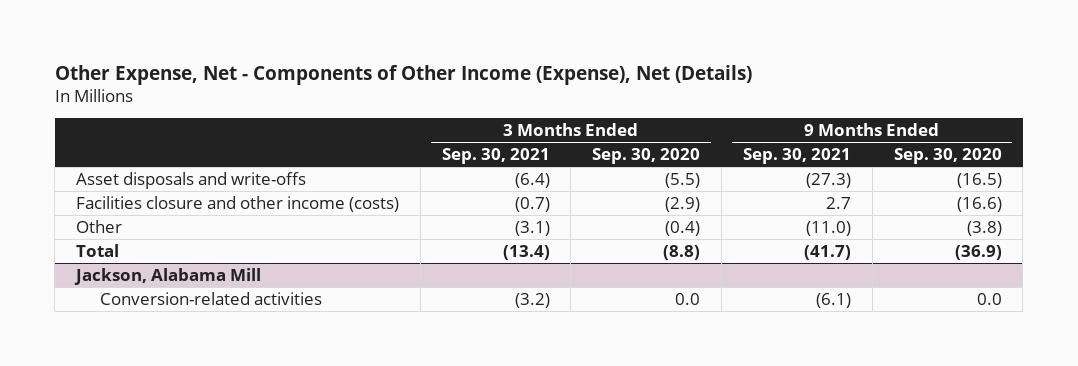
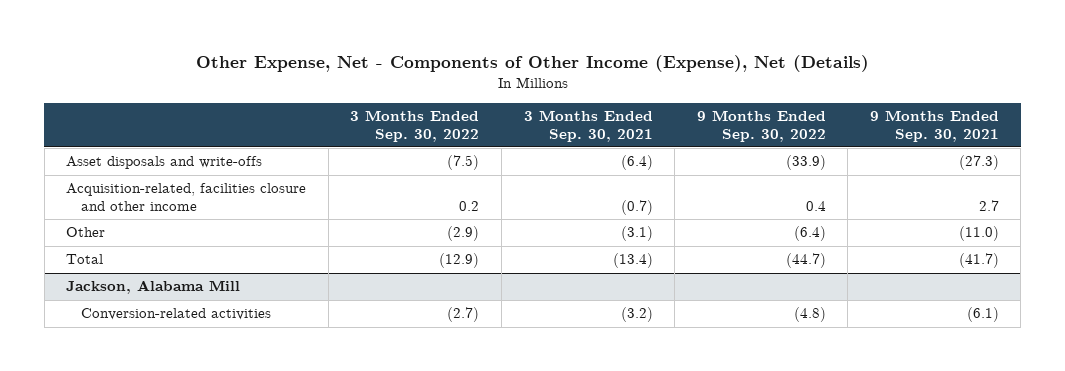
- | 3 Months Ended Sep. 30, 2021 | 3 Months Ended Sep. 30, 2020 | 9 Months Ended Sep. 30, 2021 | 9 Months Ended Sep. 30, 2020
+ | 3 Months Ended Sep. 30, 2022 | 3 Months Ended Sep. 30, 2021 | 9 Months Ended Sep. 30, 2022 | 9 Months Ended Sep. 30, 2021
- Facilities closure and other income (costs) | (0.7) | (2.9) | 2.7 | (16.6)
+ Acquisition-related, facilities closure and other income | 0.2 | (0.7) | 0.4 | 2.7

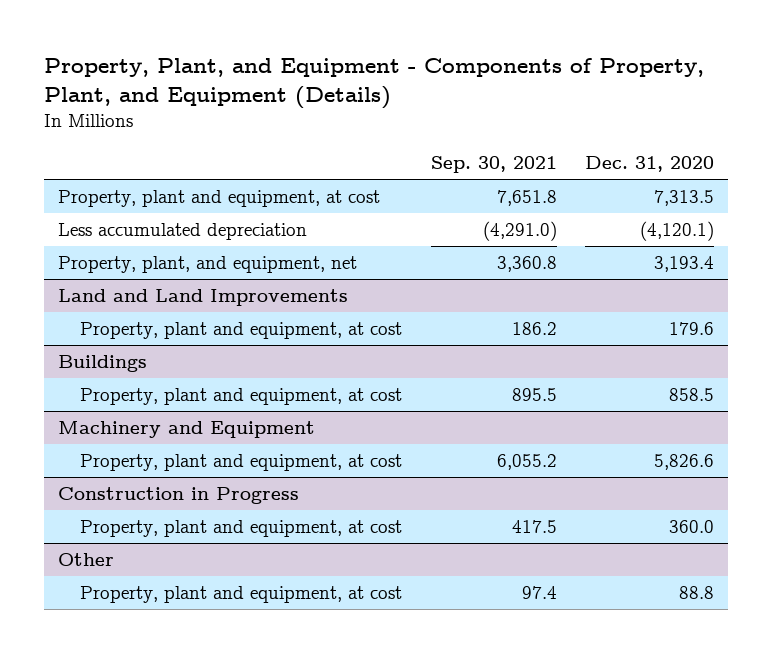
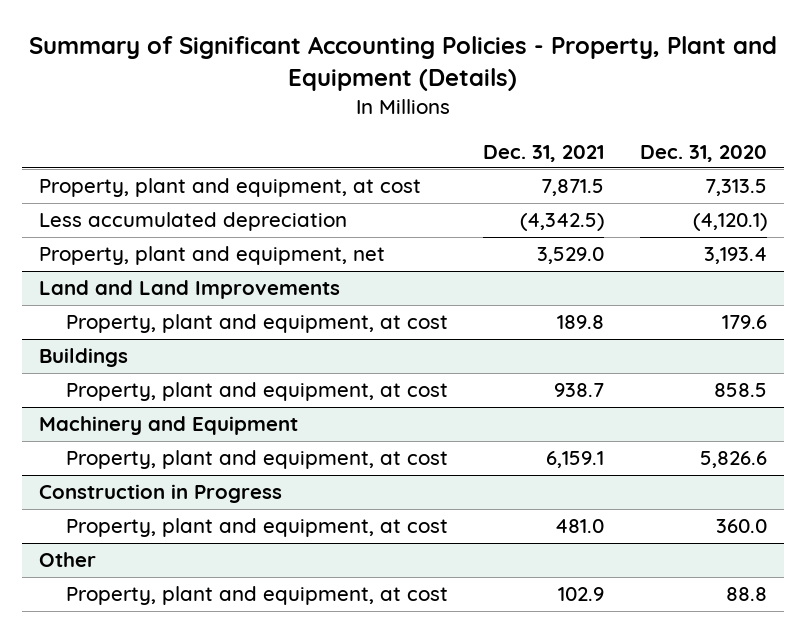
- Property, Plant, and Equipment - Components of Property, Plant, and Equipment (Details)
+ Summary of Significant Accounting Policies - Property, Plant and Equipment (Details)
- | Sep. 30, 2021 | Dec. 31, 2020
+ | Dec. 31, 2021 | Dec. 31, 2020
- Property, plant, and equipment, net | 3,360.8 | 3,193.4
+ Property, plant and equipment, net | 3,529.0 | 3,193.4

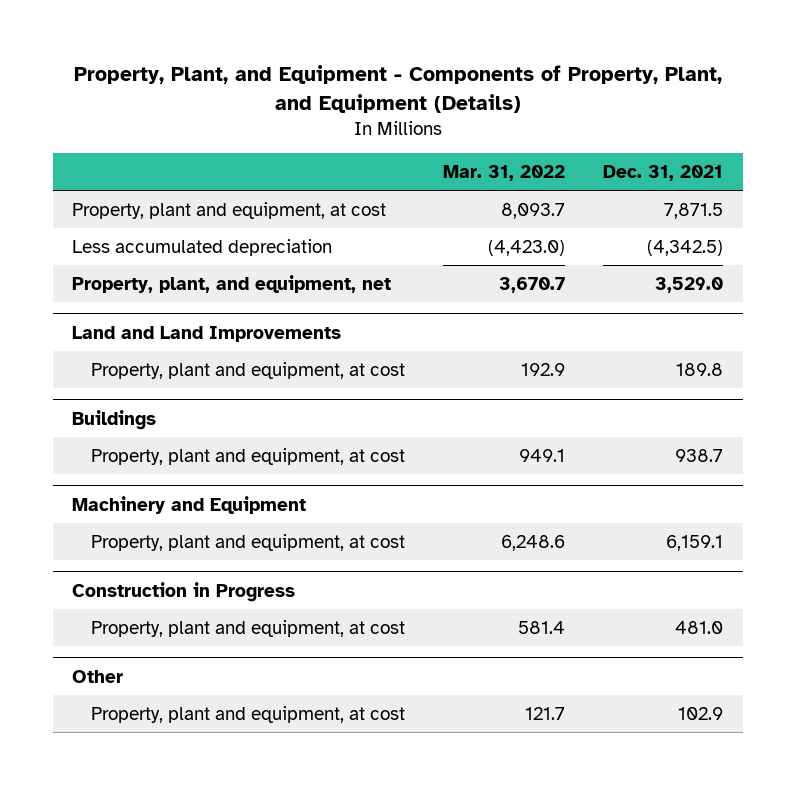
- Summary of Significant Accounting Policies - Property, Plant and Equipment (Details)
+ Property, Plant, and Equipment - Components of Property, Plant, and Equipment (Details)
- | Dec. 31, 2021 | Dec. 31, 2020
+ | Mar. 31, 2022 | Dec. 31, 2021
- Property, plant and equipment, net | 3,529.0 | 3,193.4
+ Property, plant, and equipment, net | 3,670.7 | 3,529.0

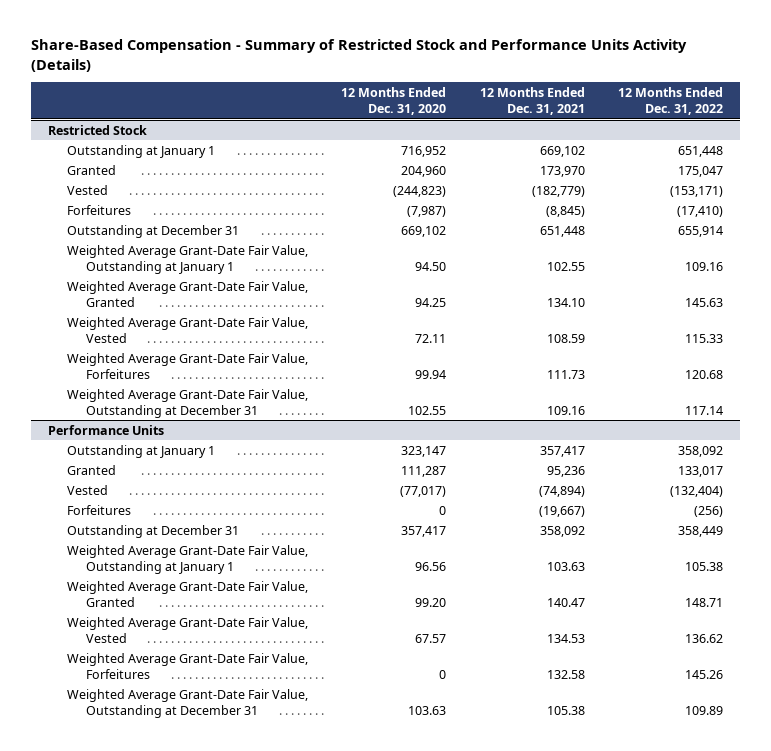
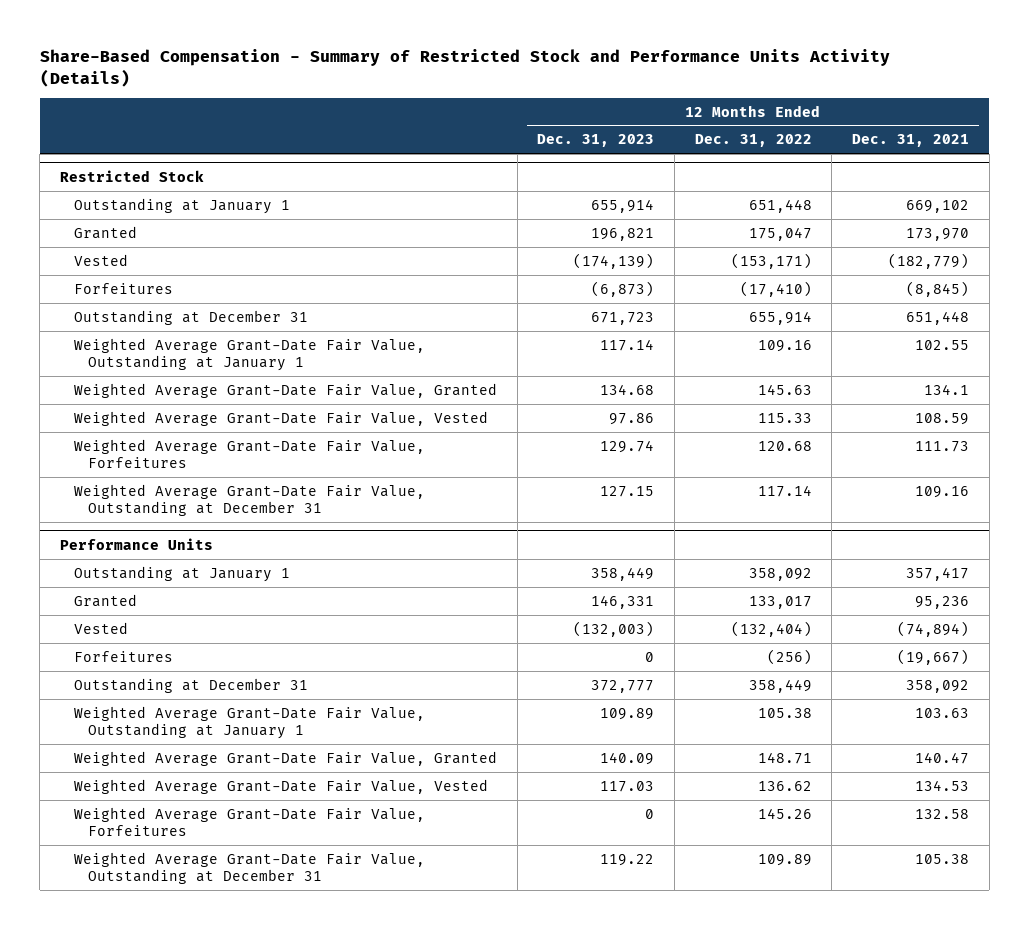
- | 12 Months Ended Dec. 31, 2020 | 12 Months Ended Dec. 31, 2021 | 12 Months Ended Dec. 31, 2022
+ | 12 Months Ended Dec. 31, 2023 | 12 Months Ended Dec. 31, 2022 | 12 Months Ended Dec. 31, 2021
@ Restricted Stock
- Weighted Average Grant-Date Fair Value, Granted | 94.25 | 134.10 | 145.63
+ Weighted Average Grant-Date Fair Value, Granted | 134.68 | 145.63 | 134.1

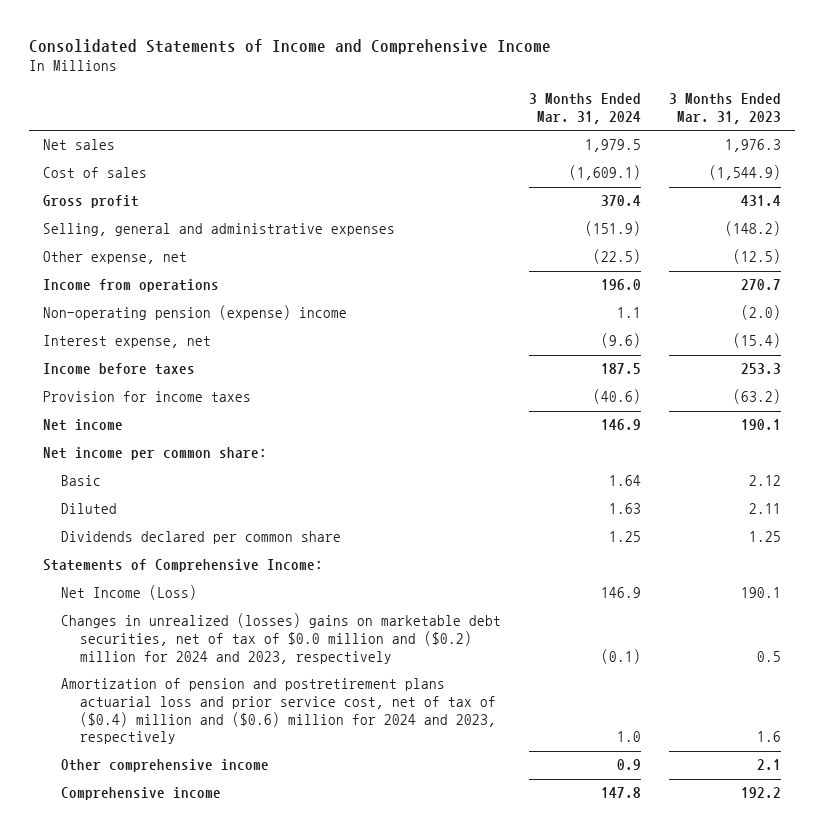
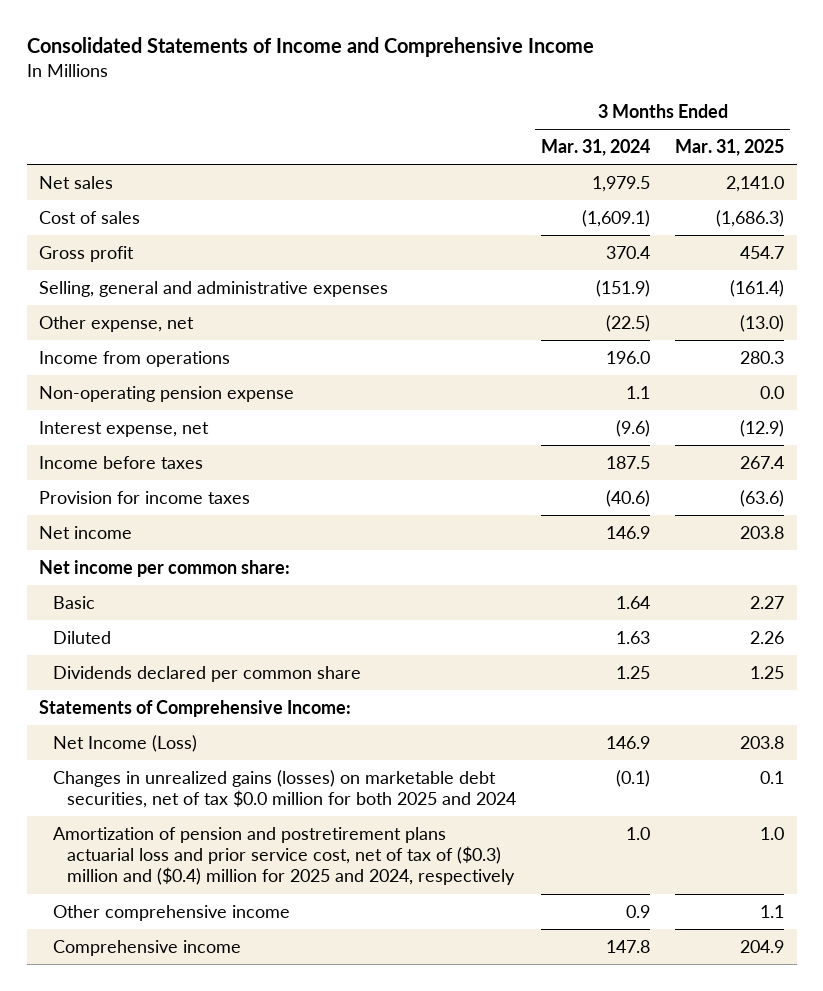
- | 3 Months Ended Mar. 31, 2024 | 3 Months Ended Mar. 31, 2023
+ | 3 Months Ended Mar. 31, 2024 | 3 Months Ended Mar. 31, 2025
- Non-operating pension (expense) income | 1.1 | (2.0)
+ Non-operating pension expense | 1.1 | 0.0
- Changes in unrealized (losses) gains on marketable debt securities, net of tax of $0.0 million and ($0.2) million for 2024 and 2023, respectively | (0.1) | 0.5
- Amortization of pension and postretirement plans actuarial loss and prior service cost, net of tax of ($0.4) million and ($0.6) million for 2024 and 2023, respectively | 1.0 | 1.6
+ Changes in unrealized gains (losses) on marketable debt securities, net of tax $0.0 million for both 2025 and 2024 | (0.1) | 0.1
+ Amortization of pension and postretirement plans actuarial loss and prior service cost, net of tax of ($0.3) million and ($0.4) million for 2025 and 2024, respectively | 1.0 | 1.0

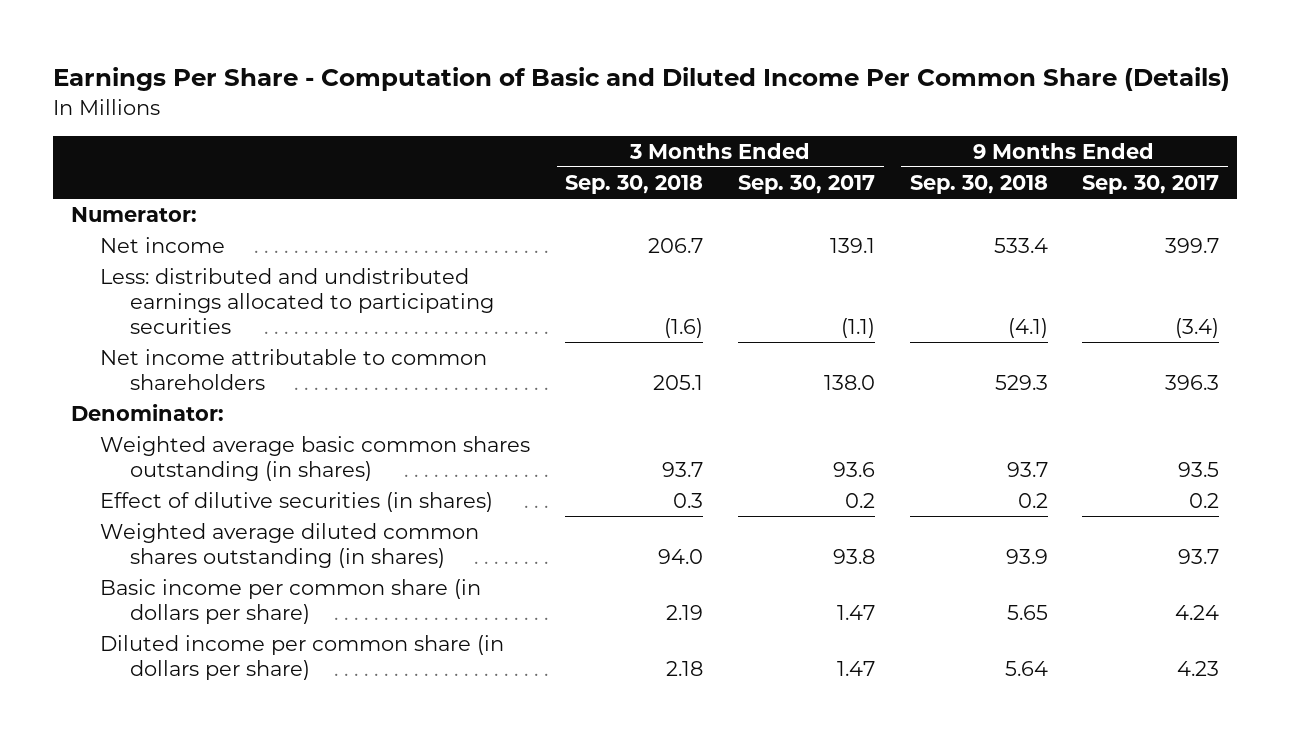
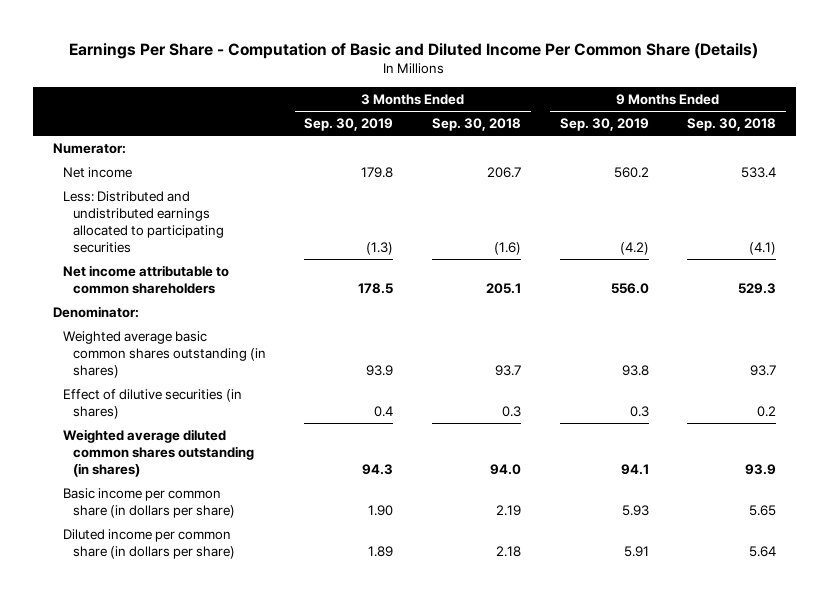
- | 3 Months Ended Sep. 30, 2018 | 3 Months Ended Sep. 30, 2017 | 9 Months Ended Sep. 30, 2018 | 9 Months Ended Sep. 30, 2017
+ | 3 Months Ended Sep. 30, 2019 | 3 Months Ended Sep. 30, 2018 | 9 Months Ended Sep. 30, 2019 | 9 Months Ended Sep. 30, 2018
- Less: distributed and undistributed earnings allocated to participating securities | (1.6) | (1.1) | (4.1) | (3.4)
+ Less: Distributed and undistributed earnings allocated to participating securities | (1.3) | (1.6) | (4.2) | (4.1)

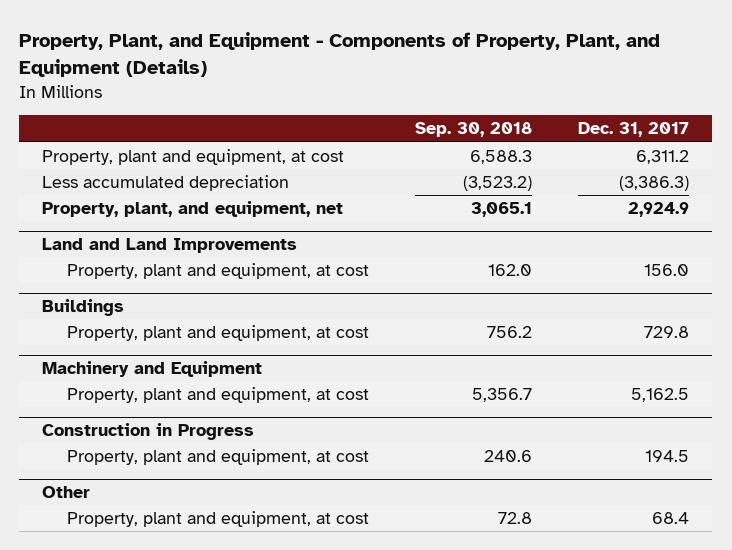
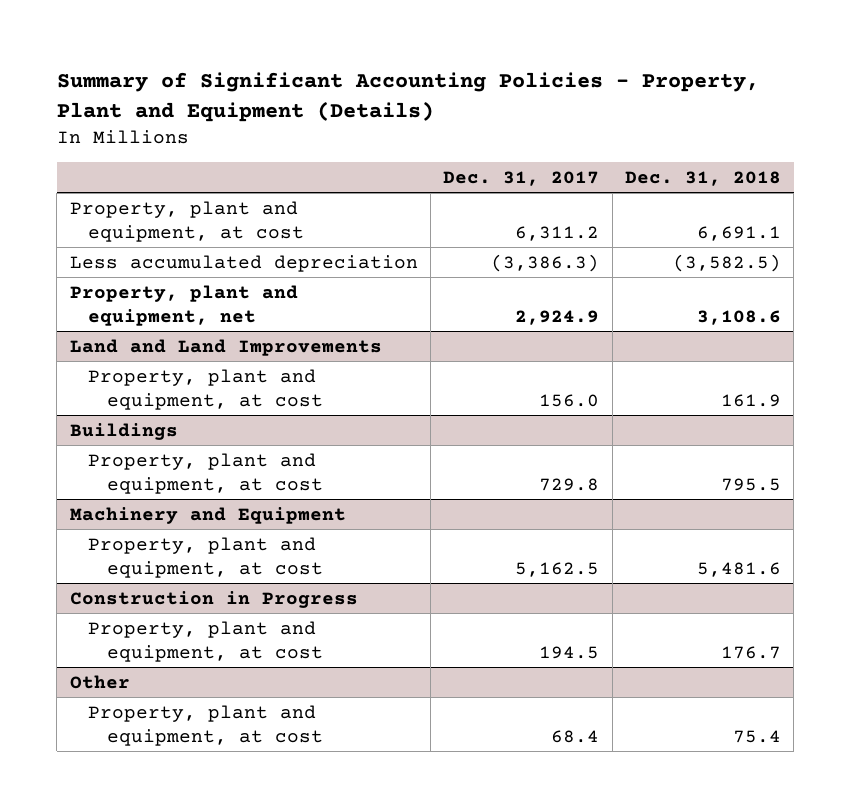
- Property, Plant, and Equipment - Components of Property, Plant, and Equipment (Details)
+ Summary of Significant Accounting Policies - Property, Plant and Equipment (Details)
- | Sep. 30, 2018 | Dec. 31, 2017
+ | Dec. 31, 2017 | Dec. 31, 2018
- Property, plant, and equipment, net | 3,065.1 | 2,924.9
+ Property, plant and equipment, net | 2,924.9 | 3,108.6

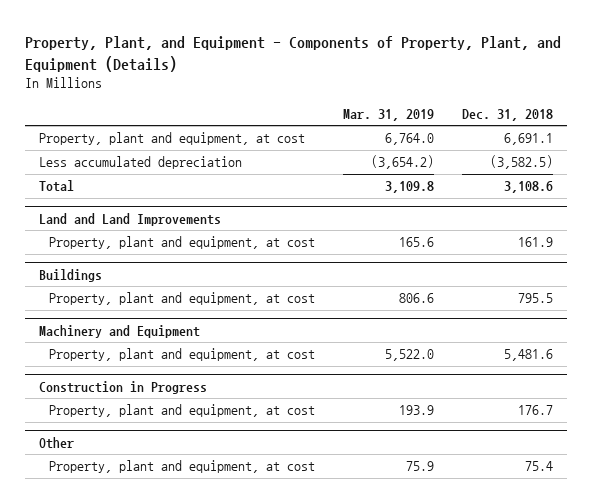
- Summary of Significant Accounting Policies - Property, Plant and Equipment (Details)
+ Property, Plant, and Equipment - Components of Property, Plant, and Equipment (Details)
- | Dec. 31, 2017 | Dec. 31, 2018
+ | Mar. 31, 2019 | Dec. 31, 2018
- Property, plant and equipment, net | 2,924.9 | 3,108.6
+ Total | 3,109.8 | 3,108.6

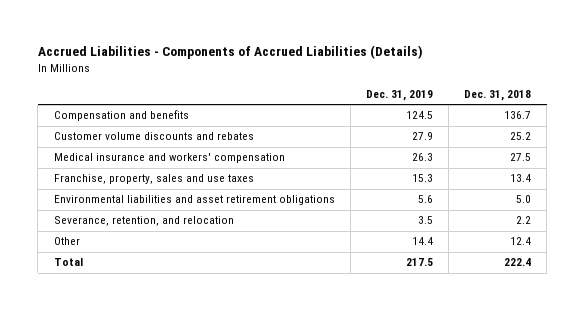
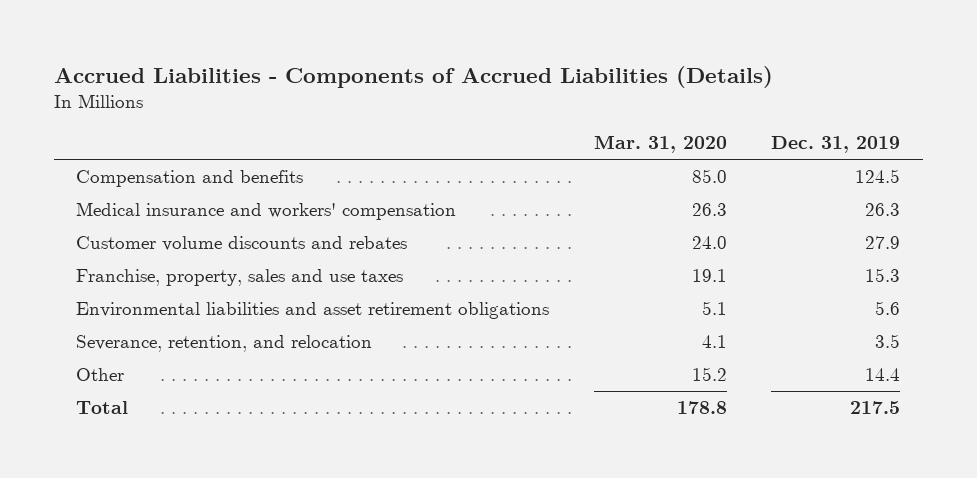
- | Dec. 31, 2019 | Dec. 31, 2018
+ | Mar. 31, 2020 | Dec. 31, 2019
moved down: Customer volume discounts and rebates | 24.0 | 27.9

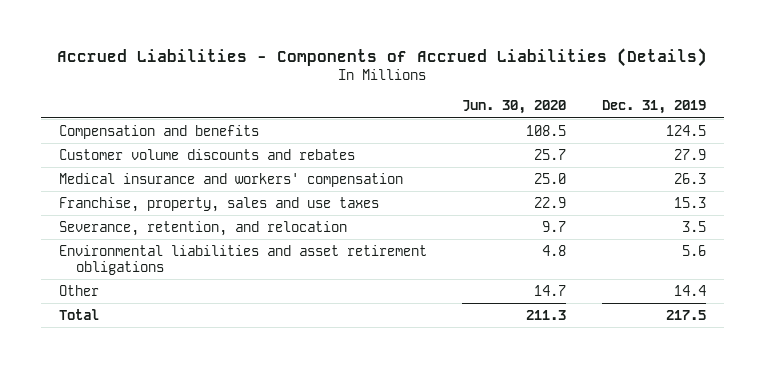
- | Mar. 31, 2020 | Dec. 31, 2019
+ | Jun. 30, 2020 | Dec. 31, 2019
moved down: Medical insurance and workers' compensation | 25.0 | 26.3
moved down: Environmental liabilities and asset retirement obligations | 4.8 | 5.6

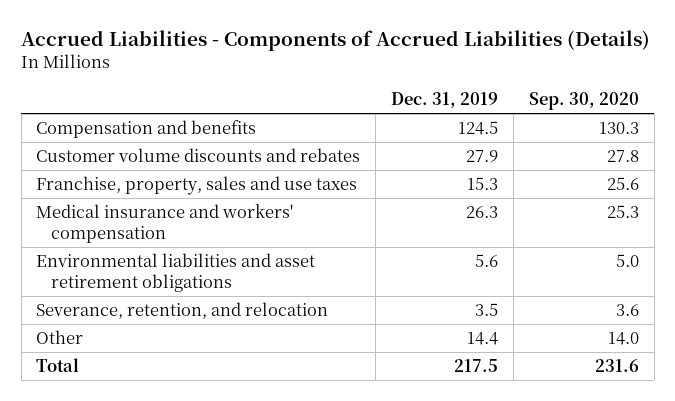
- | Jun. 30, 2020 | Dec. 31, 2019
+ | Dec. 31, 2019 | Sep. 30, 2020
moved down: Medical insurance and workers' compensation | 26.3 | 25.3
moved down: Severance, retention, and relocation | 3.5 | 3.6

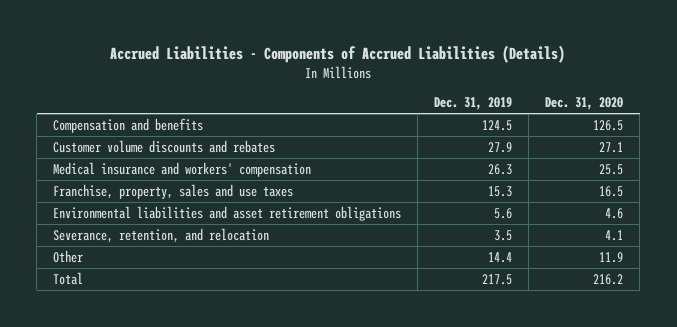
- | Dec. 31, 2019 | Sep. 30, 2020
+ | Dec. 31, 2019 | Dec. 31, 2020
moved down: Franchise, property, sales and use taxes | 15.3 | 16.5

